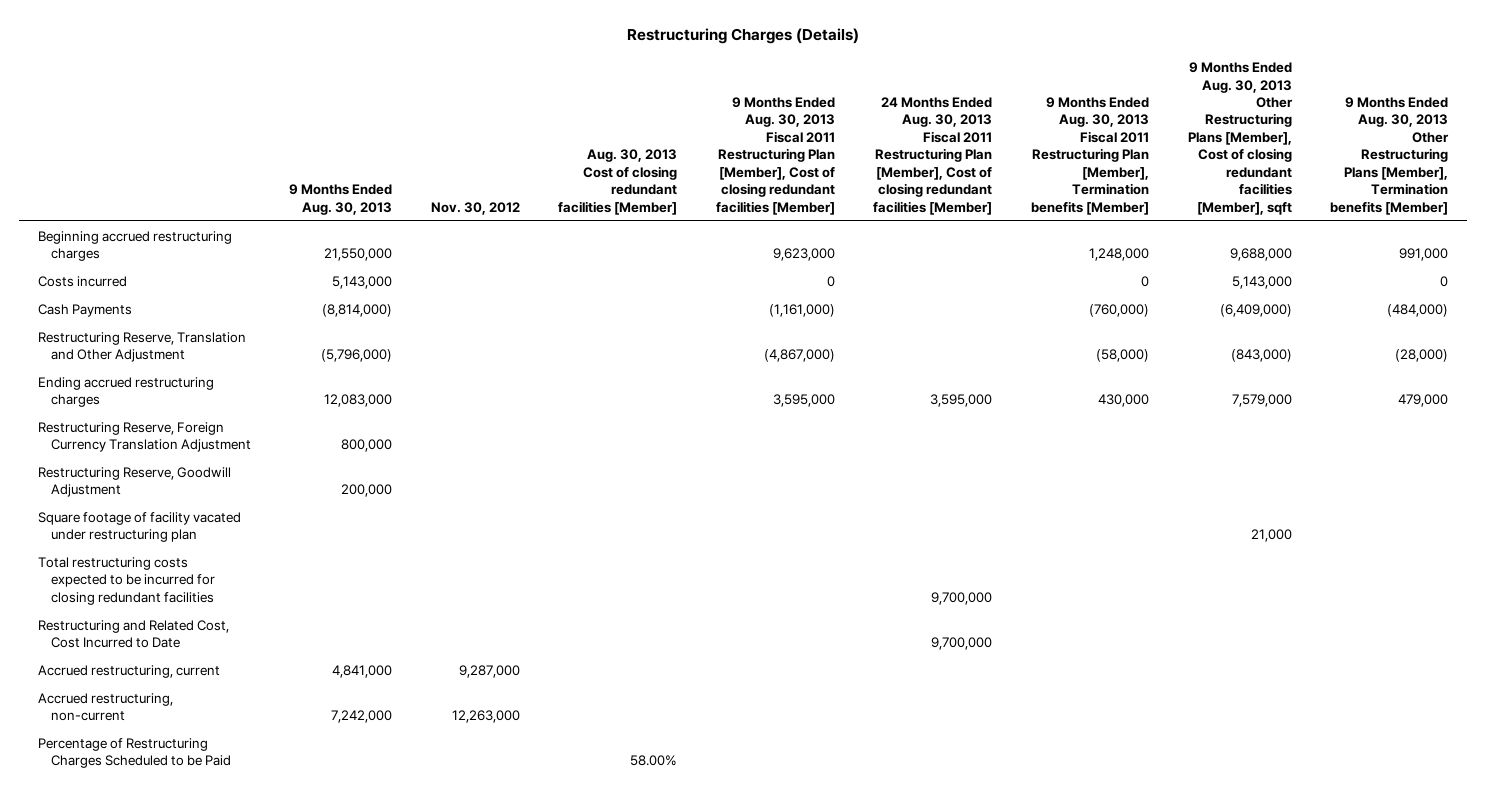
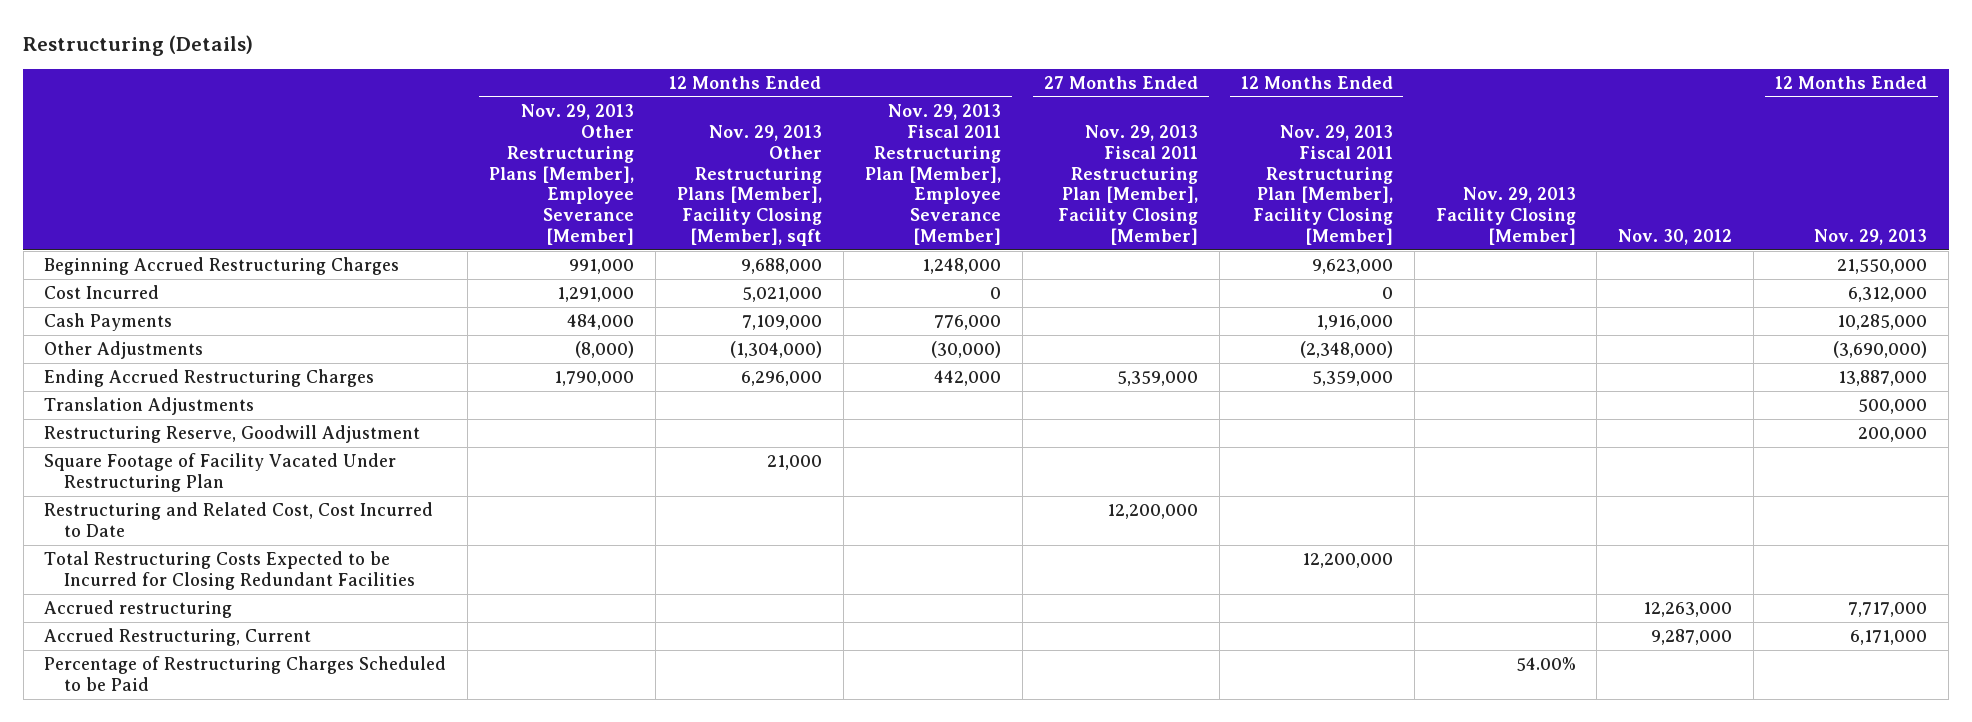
- Restructuring Charges (Details)
+ Restructuring (Details)
- | 9 Months Ended Aug. 30, 2013 | Nov. 30, 2012 | Aug. 30, 2013 Cost of closing redundant facilities [Member] | 9 Months Ended Aug. 30, 2013 Fiscal 2011 Restructuring Plan [Member], Cost of closing redundant facilities [Member] | 24 Months Ended Aug. 30, 2013 Fiscal 2011 Restructuring Plan [Member], Cost of closing redundant facilities [Member] | 9 Months Ended Aug. 30, 2013 Fiscal 2011 Restructuring Plan [Member], Termination benefits [Member] | 9 Months Ended Aug. 30, 2013 Other Restructuring Plans [Member], Cost of closing redundant facilities [Member], sqft | 9 Months Ended Aug. 30, 2013 Other Restructuring Plans [Member], Termination benefits [Member]
+ | 12 Months Ended Nov. 29, 2013 Other Restructuring Plans [Member], Employee Severance [Member] | 12 Months Ended Nov. 29, 2013 Other Restructuring Plans [Member], Facility Closing [Member], sqft | 12 Months Ended Nov. 29, 2013 Fiscal 2011 Restructuring Plan [Member], Employee Severance [Member] | 27 Months Ended Nov. 29, 2013 Fiscal 2011 Restructuring Plan [Member], Facility Closing [Member] | 12 Months Ended Nov. 29, 2013 Fiscal 2011 Restructuring Plan [Member], Facility Closing [Member] | Nov. 29, 2013 Facility Closing [Member] | Nov. 30, 2012 | 12 Months Ended Nov. 29, 2013
- Beginning accrued restructuring charges | 21,550,000 | | | 9,623,000 | | 1,248,000 | 9,688,000 | 991,000
- Costs incurred | 5,143,000 | | | 0 | | 0 | 5,143,000 | 0
+ Beginning Accrued Restructuring Charges | 991,000 | 9,688,000 | 1,248,000 | | 9,623,000 | | | 21,550,000
+ Cost Incurred | 1,291,000 | 5,021,000 | 0 | | 0 | | | 6,312,000
- Restructuring Reserve, Translation and Other Adjustment | (5,796,000) | | | (4,867,000) | | (58,000) | (843,000) | (28,000)
- Ending accrued restructuring charges | 12,083,000 | | | 3,595,000 | 3,595,000 | 430,000 | 7,579,000 | 479,000
- Restructuring Reserve, Foreign Currency Translation Adjustment | 800,000 | | | | | | |
+ Other Adjustments | (8,000) | (1,304,000) | (30,000) | | (2,348,000) | | | (3,690,000)
+ Ending Accrued Restructuring Charges | 1,790,000 | 6,296,000 | 442,000 | 5,359,000 | 5,359,000 | | | 13,887,000
+ Translation Adjustments | | | | | | | | 500,000
- Square footage of facility vacated under restructuring plan | | | | | | | 21,000 |
- Total restructuring costs expected to be incurred for closing redundant facilities | | | | | 9,700,000 | | |
+ Square Footage of Facility Vacated Under Restructuring Plan | | 21,000 | | | | | |
- Accrued restructuring, current | 4,841,000 | 9,287,000 | | | | | |
- Accrued restructuring, non-current | 7,242,000 | 12,263,000 | | | | | |
+ Total Restructuring Costs Expected to be Incurred for Closing Redundant Facilities | | | | | 12,200,000 | | |
+ Accrued restructuring | | | | | | | 12,263,000 | 7,717,000
+ Accrued Restructuring, Current | | | | | | | 9,287,000 | 6,171,000

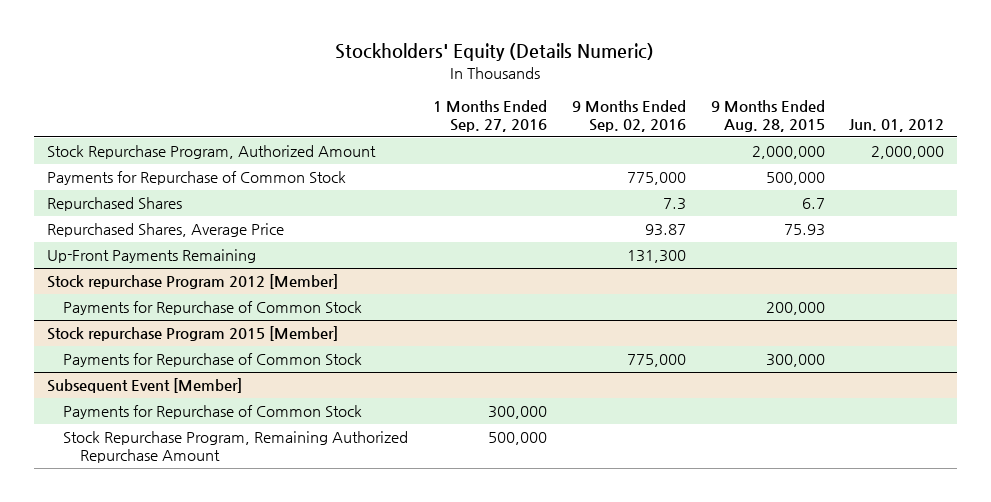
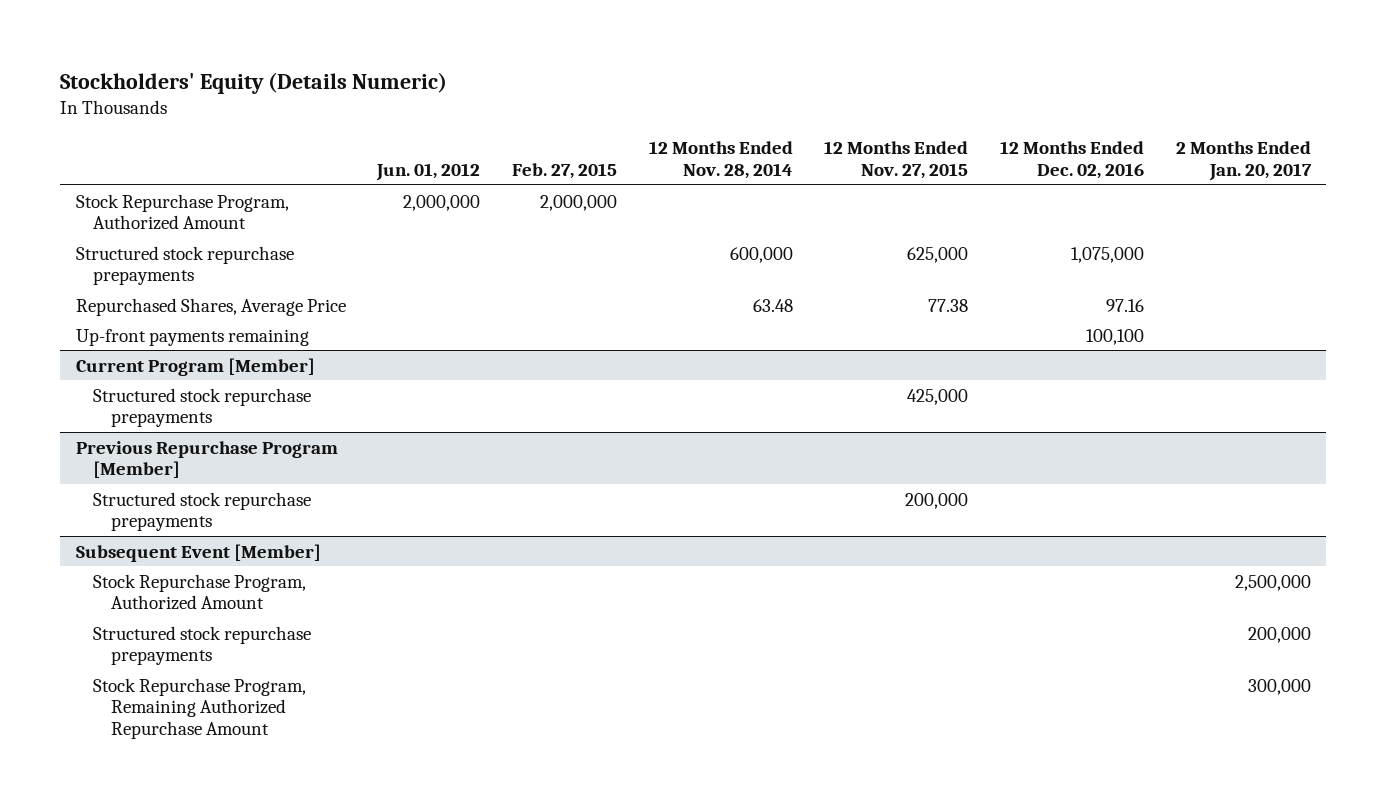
- | 1 Months Ended Sep. 27, 2016 | 9 Months Ended Sep. 02, 2016 | 9 Months Ended Aug. 28, 2015 | Jun. 01, 2012
+ | Jun. 01, 2012 | Feb. 27, 2015 | 12 Months Ended Nov. 28, 2014 | 12 Months Ended Nov. 27, 2015 | 12 Months Ended Dec. 02, 2016 | 2 Months Ended Jan. 20, 2017
- Payments for Repurchase of Common Stock | | 775,000 | 500,000 |
- Repurchased Shares | | 7.3 | 6.7 |
+ Structured stock repurchase prepayments | | | 600,000 | 625,000 | 1,075,000 |
- Up-Front Payments Remaining | | 131,300 | |
- Stock repurchase Program 2012 [Member]
- Payments for Repurchase of Common Stock | | | 200,000 |
- Stock repurchase Program 2015 [Member]
- Payments for Repurchase of Common Stock | | 775,000 | 300,000 |
+ Up-front payments remaining | | | | | 100,100 |
+ Current Program [Member]
+ Structured stock repurchase prepayments | | | | 425,000 | |
+ Previous Repurchase Program [Member]
+ Structured stock repurchase prepayments | | | | 200,000 | |
@ Subsequent Event [Member]
- Payments for Repurchase of Common Stock | 300,000 | | |
+ Stock Repurchase Program, Authorized Amount | | | | | | 2,500,000
+ Structured stock repurchase prepayments | | | | | | 200,000

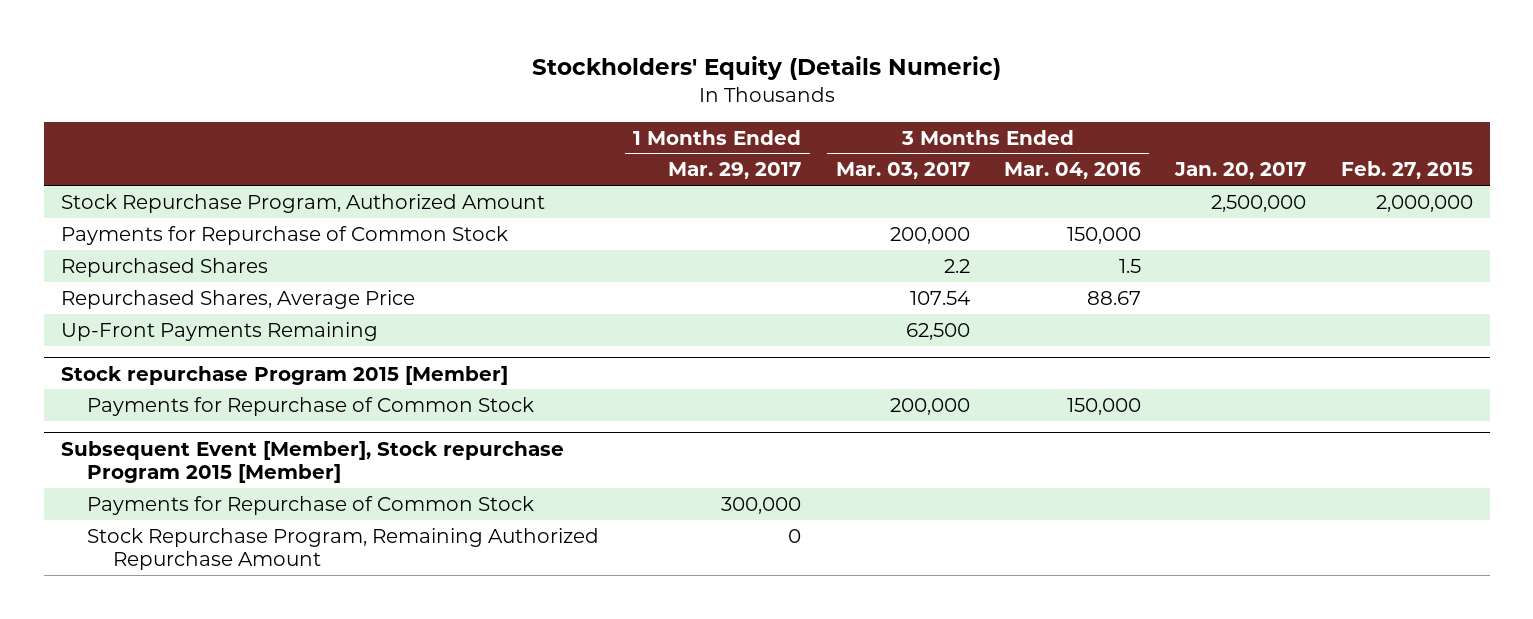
- | Jun. 01, 2012 | Feb. 27, 2015 | 12 Months Ended Nov. 28, 2014 | 12 Months Ended Nov. 27, 2015 | 12 Months Ended Dec. 02, 2016 | 2 Months Ended Jan. 20, 2017
+ | 1 Months Ended Mar. 29, 2017 | 3 Months Ended Mar. 03, 2017 | 3 Months Ended Mar. 04, 2016 | Jan. 20, 2017 | Feb. 27, 2015
- Structured stock repurchase prepayments | | | 600,000 | 625,000 | 1,075,000 |
+ Payments for Repurchase of Common Stock | | 200,000 | 150,000 | |
+ Repurchased Shares | | 2.2 | 1.5 | |
- Up-front payments remaining | | | | | 100,100 |
- Current Program [Member]
- Structured stock repurchase prepayments | | | | 425,000 | |
- Previous Repurchase Program [Member]
- Structured stock repurchase prepayments | | | | 200,000 | |
- Subsequent Event [Member]
- Stock Repurchase Program, Authorized Amount | | | | | | 2,500,000
- Structured stock repurchase prepayments | | | | | | 200,000
+ Up-Front Payments Remaining | | 62,500 | | |
+ Stock repurchase Program 2015 [Member]
+ Payments for Repurchase of Common Stock | | 200,000 | 150,000 | |
+ Subsequent Event [Member], Stock repurchase Program 2015 [Member]
+ Payments for Repurchase of Common Stock | 300,000 | | | |

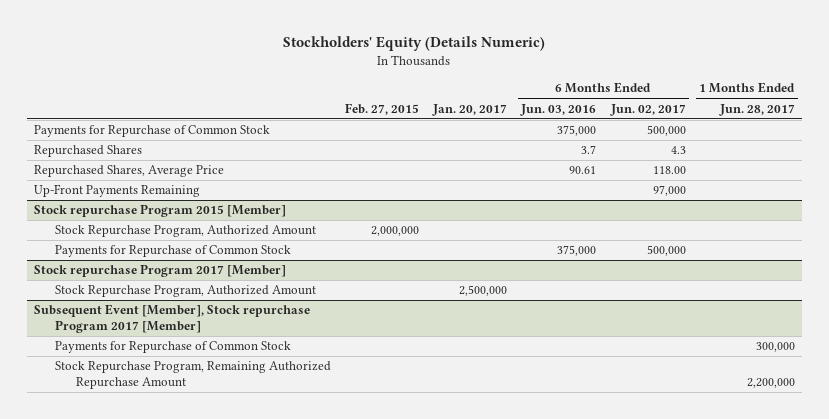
- | 1 Months Ended Mar. 29, 2017 | 3 Months Ended Mar. 03, 2017 | 3 Months Ended Mar. 04, 2016 | Jan. 20, 2017 | Feb. 27, 2015
+ | Feb. 27, 2015 | Jan. 20, 2017 | 6 Months Ended Jun. 03, 2016 | 6 Months Ended Jun. 02, 2017 | 1 Months Ended Jun. 28, 2017
- Stock Repurchase Program, Authorized Amount | | | | 2,500,000 | 2,000,000
@ Stock repurchase Program 2015 [Member]
+ Stock Repurchase Program, Authorized Amount | 2,000,000 | | | |
- Subsequent Event [Member], Stock repurchase Program 2015 [Member]
+ Stock repurchase Program 2017 [Member]
+ Stock Repurchase Program, Authorized Amount | | 2,500,000 | | |
+ Subsequent Event [Member], Stock repurchase Program 2017 [Member]

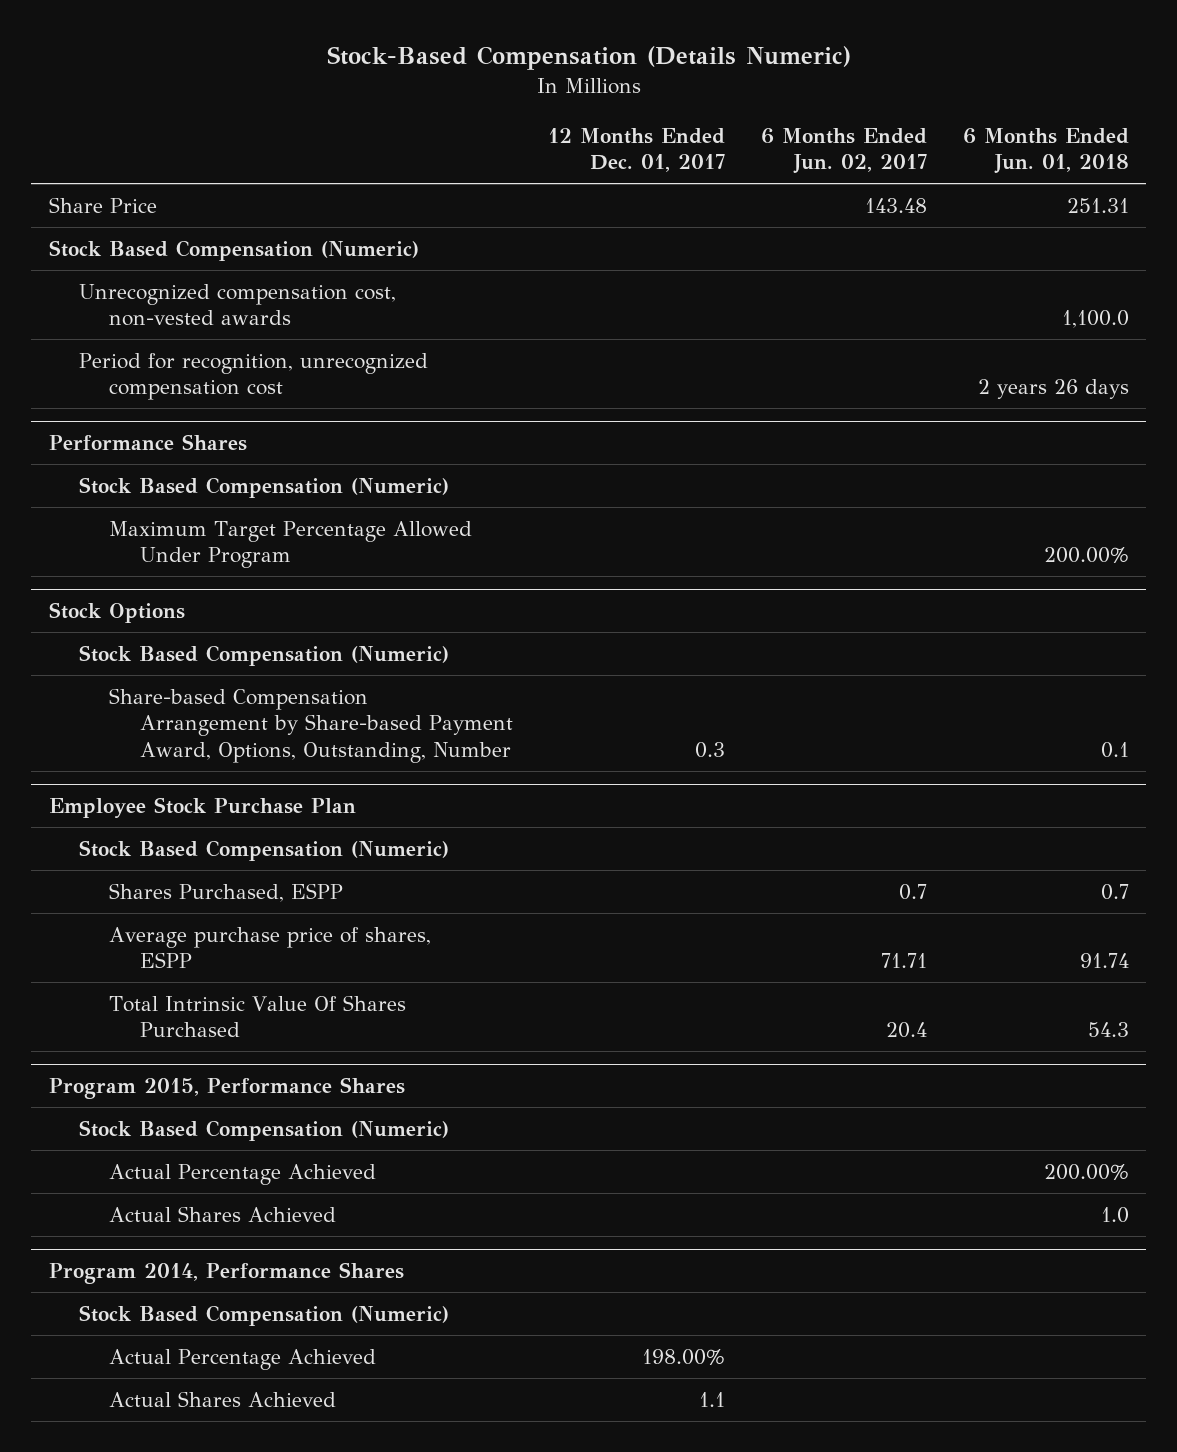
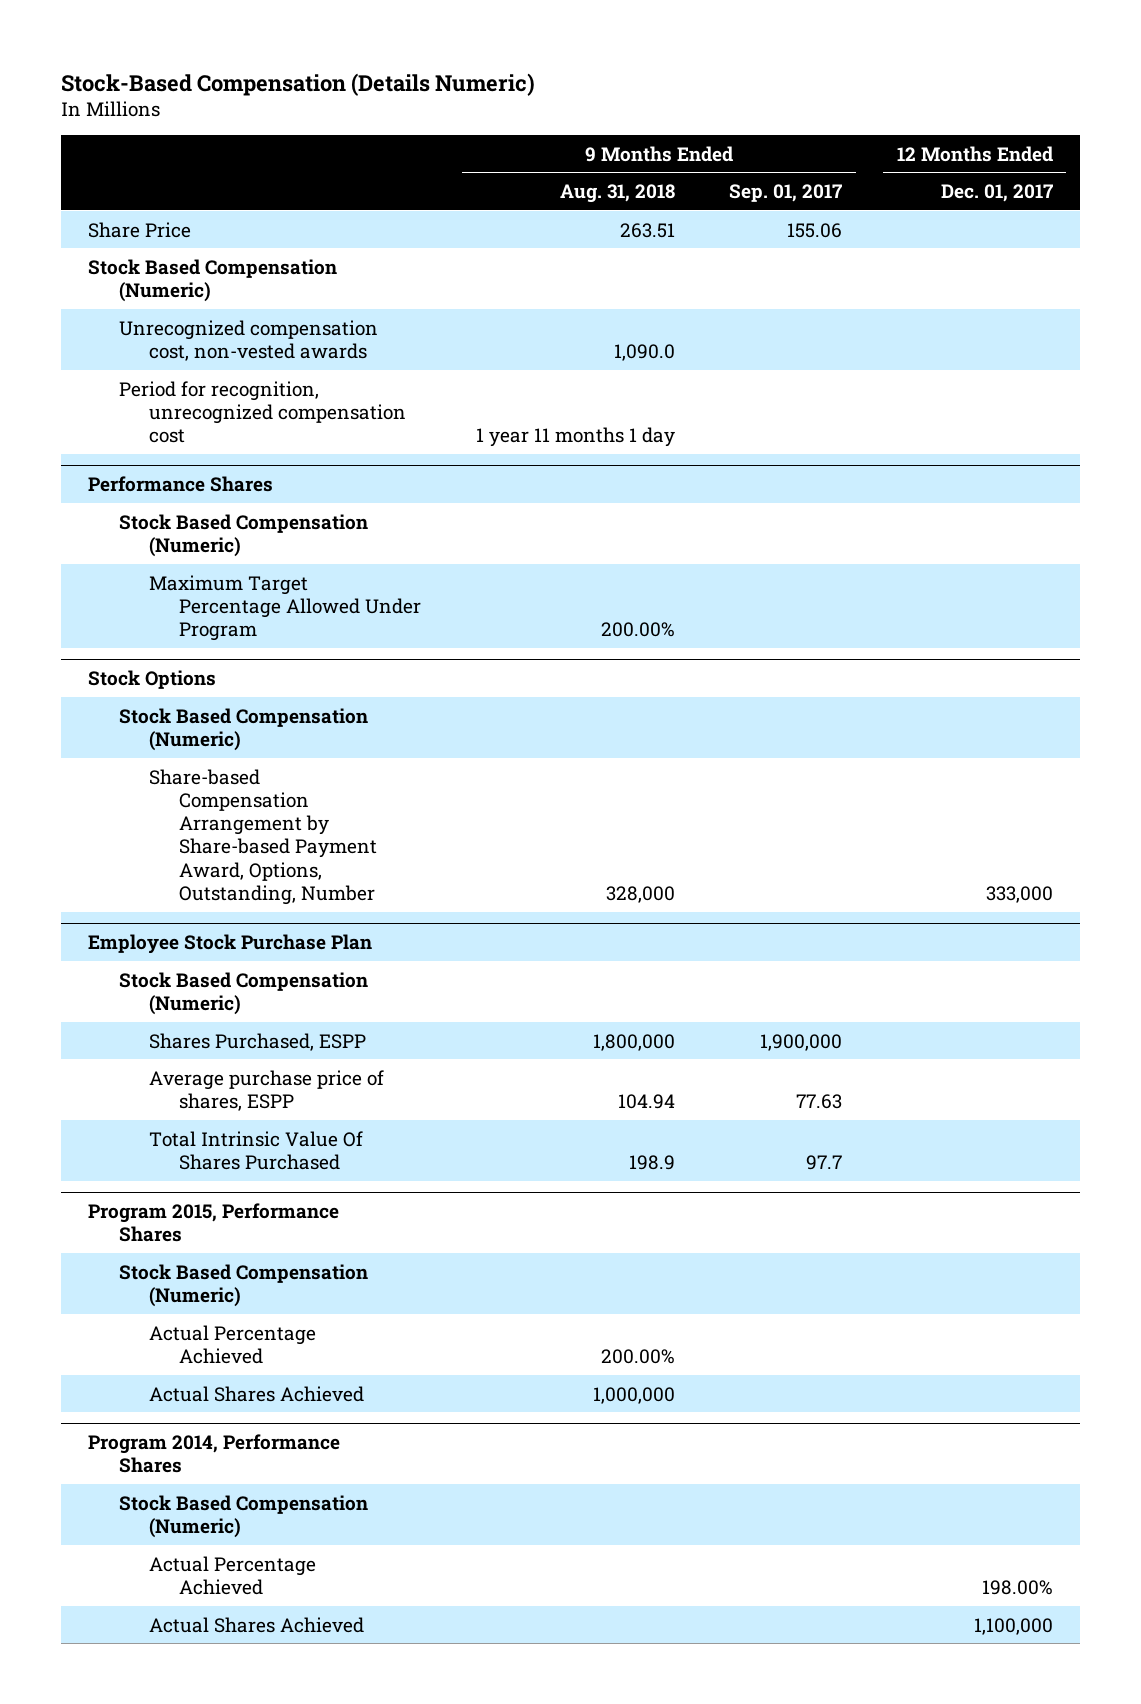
- | 12 Months Ended Dec. 01, 2017 | 6 Months Ended Jun. 02, 2017 | 6 Months Ended Jun. 01, 2018
+ | 9 Months Ended Aug. 31, 2018 | 9 Months Ended Sep. 01, 2017 | 12 Months Ended Dec. 01, 2017
@ Stock Options
- Share-based Compensation Arrangement by Share-based Payment Award, Options, Outstanding, Number | 0.3 | | 0.1
+ Share-based Compensation Arrangement by Share-based Payment Award, Options, Outstanding, Number | 328,000 | | 333,000
@ Program 2014, Performance Shares
- Actual Shares Achieved | 1.1 | |
+ Actual Shares Achieved | | | 1,100,000

